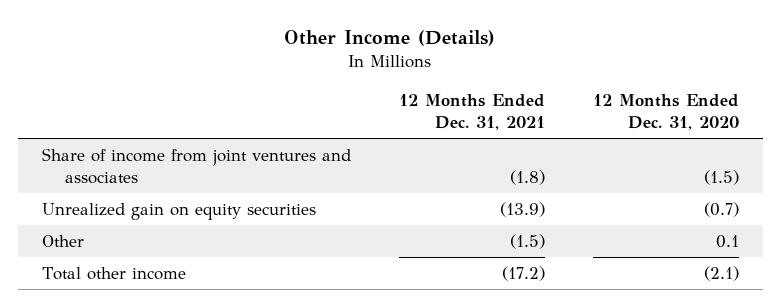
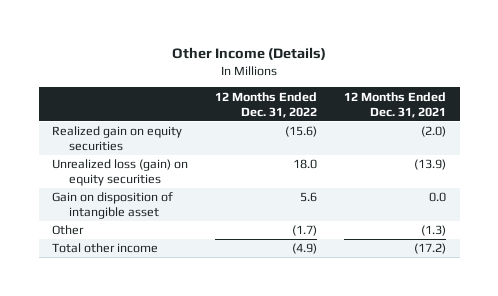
- | 12 Months Ended Dec. 31, 2021 | 12 Months Ended Dec. 31, 2020
+ | 12 Months Ended Dec. 31, 2022 | 12 Months Ended Dec. 31, 2021
- Share of income from joint ventures and associates | (1.8) | (1.5)
- Unrealized gain on equity securities | (13.9) | (0.7)
- Other | (1.5) | 0.1
+ Realized gain on equity securities | (15.6) | (2.0)
+ Unrealized loss (gain) on equity securities | 18.0 | (13.9)
+ Gain on disposition of intangible asset | 5.6 | 0.0
+ Other | (1.7) | (1.3)

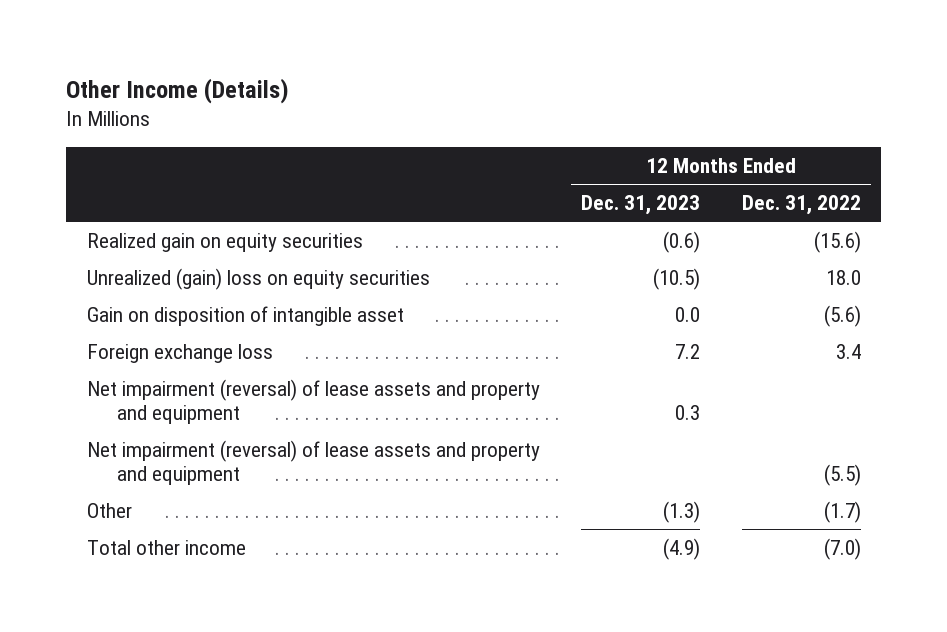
- | 12 Months Ended Dec. 31, 2022 | 12 Months Ended Dec. 31, 2021
+ | 12 Months Ended Dec. 31, 2023 | 12 Months Ended Dec. 31, 2022
- Unrealized loss (gain) on equity securities | 18.0 | (13.9)
- Gain on disposition of intangible asset | 5.6 | 0.0
+ Unrealized (gain) loss on equity securities | (10.5) | 18.0
+ Gain on disposition of intangible asset | 0.0 | (5.6)
+ Foreign exchange loss | 7.2 | 3.4
+ Net impairment (reversal) of lease assets and property and equipment | 0.3 |
+ Net impairment (reversal) of lease assets and property and equipment | | (5.5)
- Total other income | (4.9) | (17.2)
+ Total other income | (4.9) | (7.0)

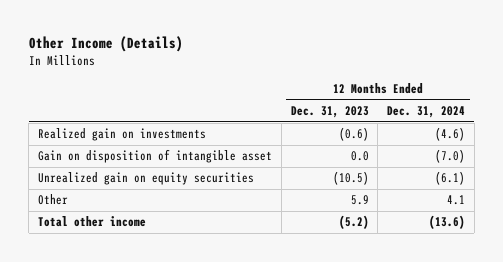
- | 12 Months Ended Dec. 31, 2023 | 12 Months Ended Dec. 31, 2022
+ | 12 Months Ended Dec. 31, 2023 | 12 Months Ended Dec. 31, 2024
- Realized gain on equity securities | (0.6) | (15.6)
- Unrealized (gain) loss on equity securities | (10.5) | 18.0
+ Realized gain on investments | (0.6) | (4.6)
- Foreign exchange loss | 7.2 | 3.4
- Net impairment (reversal) of lease assets and property and equipment | 0.3 |
- Net impairment (reversal) of lease assets and property and equipment | | (5.5)
- Other | (1.3) | (1.7)
- Total other income | (4.9) | (7.0)
+ Unrealized gain on equity securities | (10.5) | (6.1)
+ Other | 5.9 | 4.1
+ Total other income | (5.2) | (13.6)

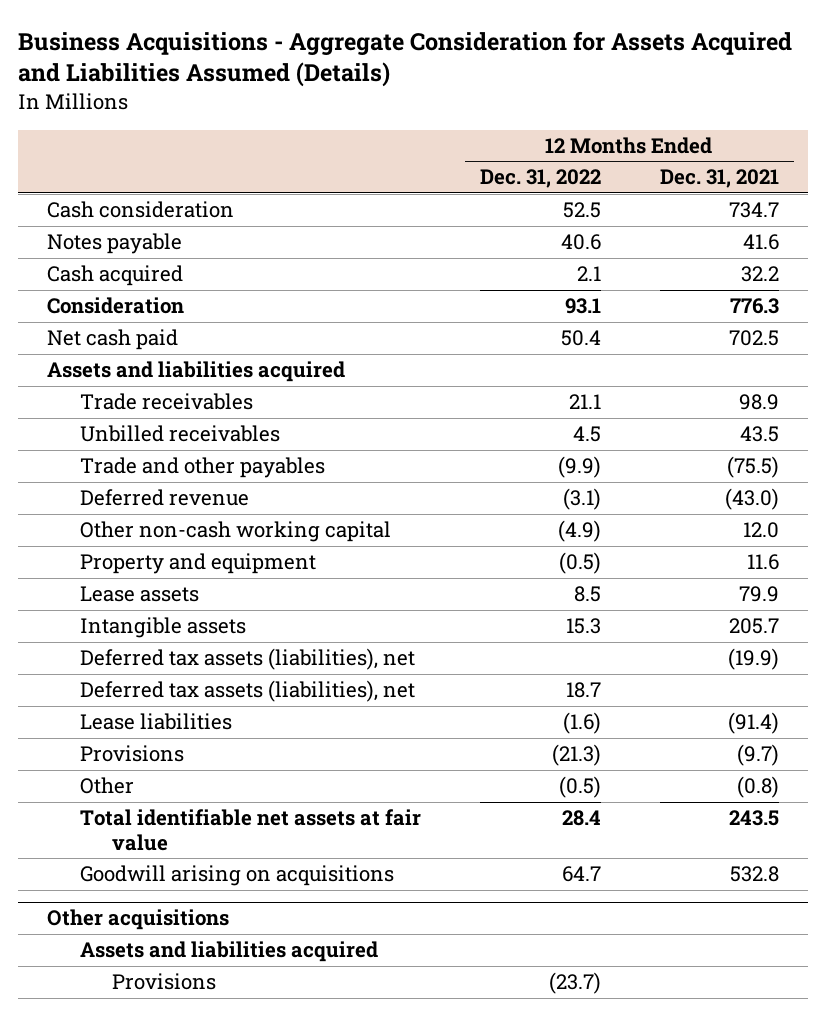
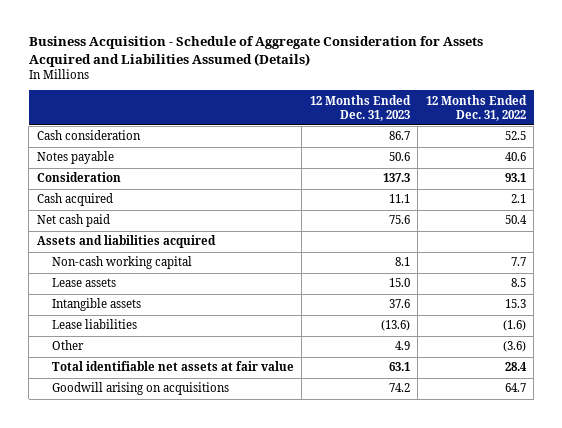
- Business Acquisitions - Aggregate Consideration for Assets Acquired and Liabilities Assumed (Details)
+ Business Acquisition - Schedule of Aggregate Consideration for Assets Acquired and Liabilities Assumed (Details)
- | 12 Months Ended Dec. 31, 2022 | 12 Months Ended Dec. 31, 2021
+ | 12 Months Ended Dec. 31, 2023 | 12 Months Ended Dec. 31, 2022
moved down: Cash acquired | 11.1 | 2.1
- Trade receivables | 21.1 | 98.9
- Unbilled receivables | 4.5 | 43.5
- Trade and other payables | (9.9) | (75.5)
- Deferred revenue | (3.1) | (43.0)
- Other non-cash working capital | (4.9) | 12.0
- Property and equipment | (0.5) | 11.6
+ Non-cash working capital | 8.1 | 7.7
- Deferred tax assets (liabilities), net | | (19.9)
- Deferred tax assets (liabilities), net | 18.7 |
- Provisions | (21.3) | (9.7)
- Other | (0.5) | (0.8)
+ Other | 4.9 | (3.6)
- Other acquisitions
- Assets and liabilities acquired
- Provisions | (23.7) |

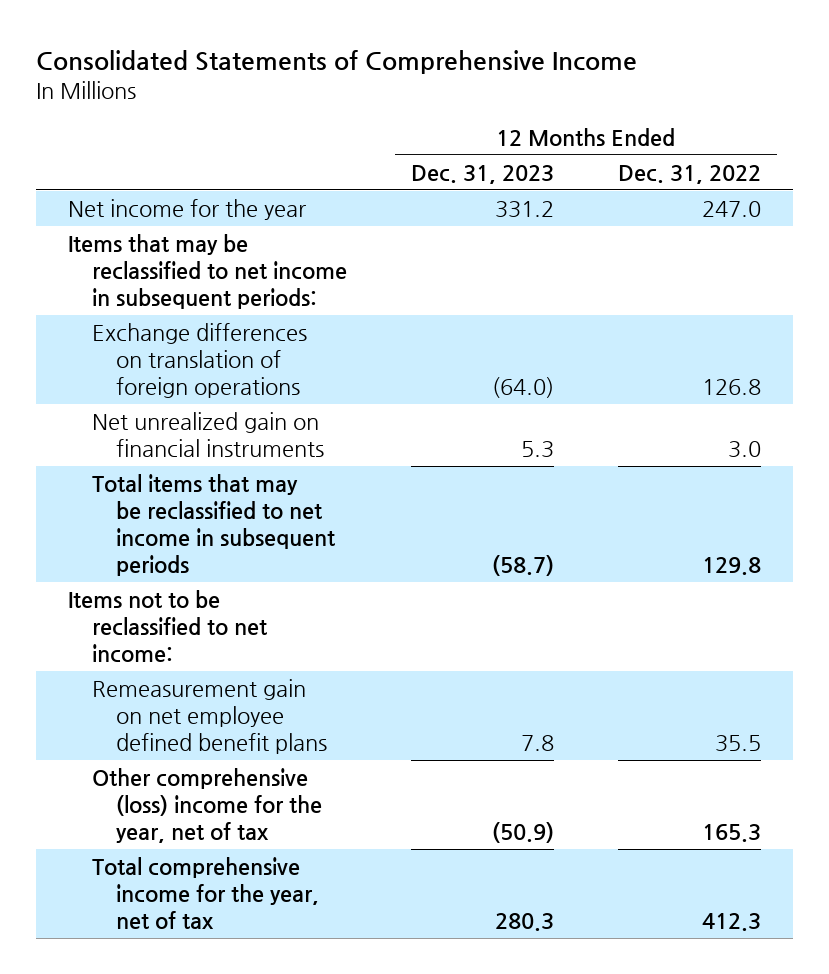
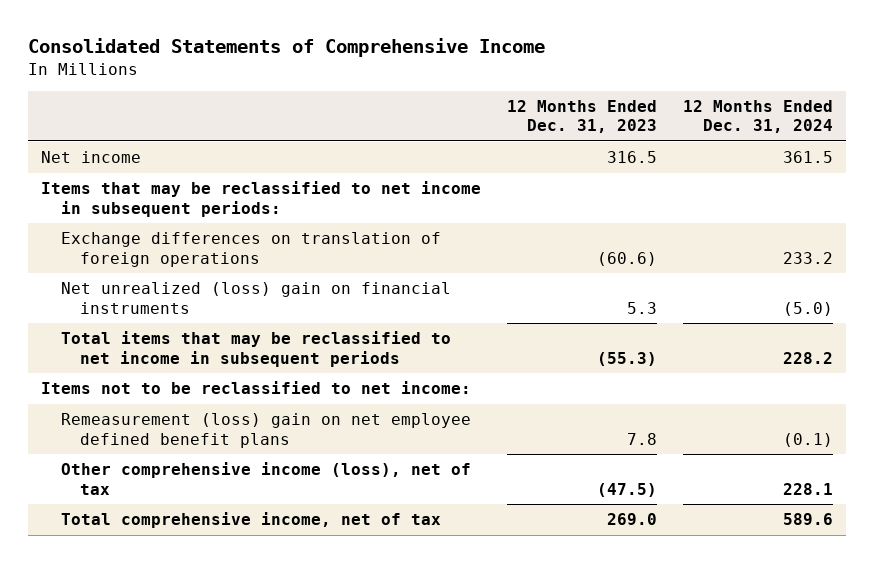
- | 12 Months Ended Dec. 31, 2023 | 12 Months Ended Dec. 31, 2022
+ | 12 Months Ended Dec. 31, 2023 | 12 Months Ended Dec. 31, 2024
- Net income for the year | 331.2 | 247.0
+ Net income | 316.5 | 361.5
- Exchange differences on translation of foreign operations | (64.0) | 126.8
- Net unrealized gain on financial instruments | 5.3 | 3.0
- Total items that may be reclassified to net income in subsequent periods | (58.7) | 129.8
+ Exchange differences on translation of foreign operations | (60.6) | 233.2
+ Net unrealized (loss) gain on financial instruments | 5.3 | (5.0)
+ Total items that may be reclassified to net income in subsequent periods | (55.3) | 228.2
- Remeasurement gain on net employee defined benefit plans | 7.8 | 35.5
- Other comprehensive (loss) income for the year, net of tax | (50.9) | 165.3
- Total comprehensive income for the year, net of tax | 280.3 | 412.3
+ Remeasurement (loss) gain on net employee defined benefit plans | 7.8 | (0.1)
+ Other comprehensive income (loss), net of tax | (47.5) | 228.1
+ Total comprehensive income, net of tax | 269.0 | 589.6

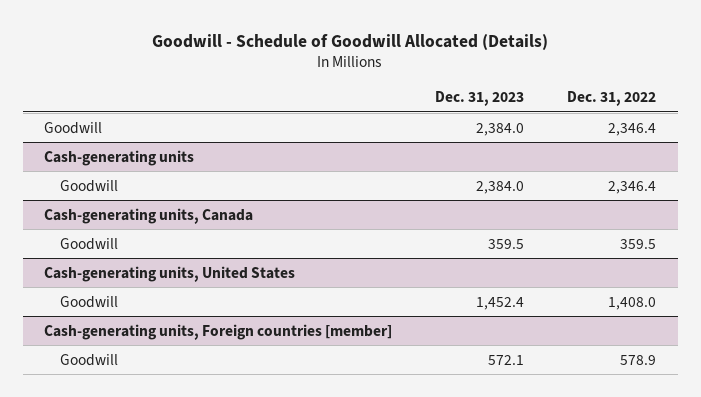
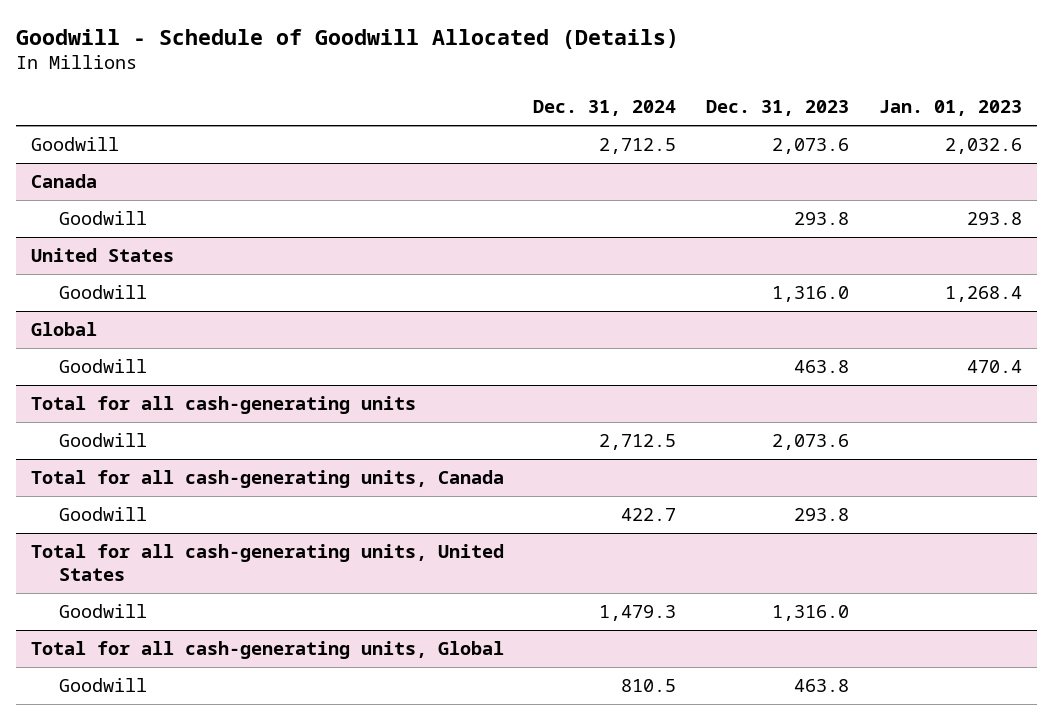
- | Dec. 31, 2023 | Dec. 31, 2022
+ | Dec. 31, 2024 | Dec. 31, 2023 | Jan. 01, 2023
- Goodwill | 2,384.0 | 2,346.4
- Cash-generating units
- Goodwill | 2,384.0 | 2,346.4
- Cash-generating units, Canada
- Goodwill | 359.5 | 359.5
- Cash-generating units, United States
- Goodwill | 1,452.4 | 1,408.0
- Cash-generating units, Foreign countries [member]
- Goodwill | 572.1 | 578.9
+ Goodwill | 2,712.5 | 2,073.6 | 2,032.6
+ Canada
+ Goodwill | | 293.8 | 293.8
+ United States
+ Goodwill | | 1,316.0 | 1,268.4
+ Global
+ Goodwill | | 463.8 | 470.4
+ Total for all cash-generating units
+ Goodwill | 2,712.5 | 2,073.6 |
+ Total for all cash-generating units, Canada
+ Goodwill | 422.7 | 293.8 |
+ Total for all cash-generating units, United States
+ Goodwill | 1,479.3 | 1,316.0 |
+ Total for all cash-generating units, Global
+ Goodwill | 810.5 | 463.8 |

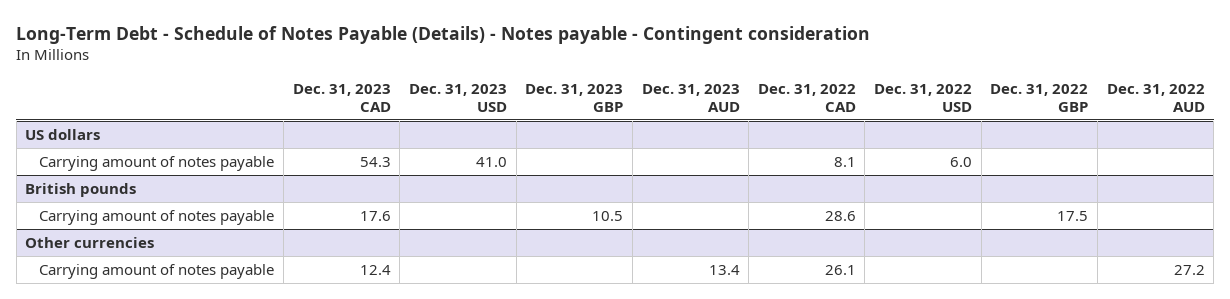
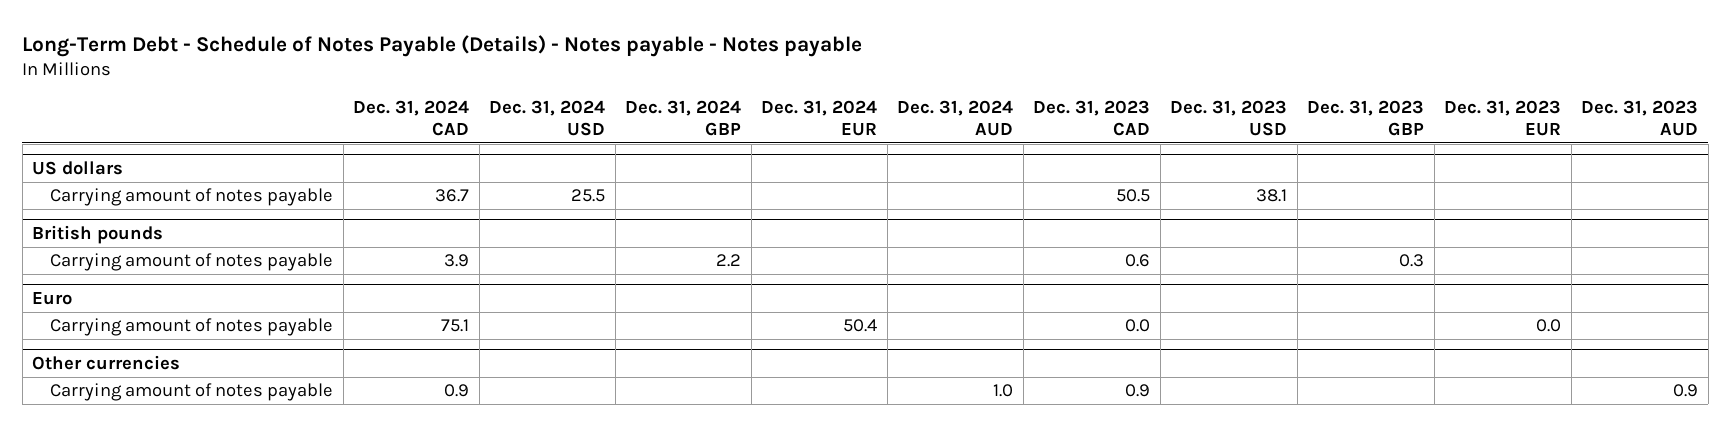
- Long-Term Debt - Schedule of Notes Payable (Details) - Notes payable - Contingent consideration
+ Long-Term Debt - Schedule of Notes Payable (Details) - Notes payable - Notes payable
- | Dec. 31, 2023 CAD | Dec. 31, 2023 USD | Dec. 31, 2023 GBP | Dec. 31, 2023 AUD | Dec. 31, 2022 CAD | Dec. 31, 2022 USD | Dec. 31, 2022 GBP | Dec. 31, 2022 AUD
+ | Dec. 31, 2024 CAD | Dec. 31, 2024 USD | Dec. 31, 2024 GBP | Dec. 31, 2024 EUR | Dec. 31, 2024 AUD | Dec. 31, 2023 CAD | Dec. 31, 2023 USD | Dec. 31, 2023 GBP | Dec. 31, 2023 EUR | Dec. 31, 2023 AUD
@ US dollars
- Carrying amount of notes payable | 54.3 | 41.0 | | | 8.1 | 6.0 | |
+ Carrying amount of notes payable | 36.7 | 25.5 | | | | 50.5 | 38.1 | | |
@ British pounds
- Carrying amount of notes payable | 17.6 | | 10.5 | | 28.6 | | 17.5 |
+ Carrying amount of notes payable | 3.9 | | 2.2 | | | 0.6 | | 0.3 | |
+ Euro
+ Carrying amount of notes payable | 75.1 | | | 50.4 | | 0.0 | | | 0.0 |
@ Other currencies
- Carrying amount of notes payable | 12.4 | | | 13.4 | 26.1 | | | 27.2
+ Carrying amount of notes payable | 0.9 | | | | 1.0 | 0.9 | | | | 0.9

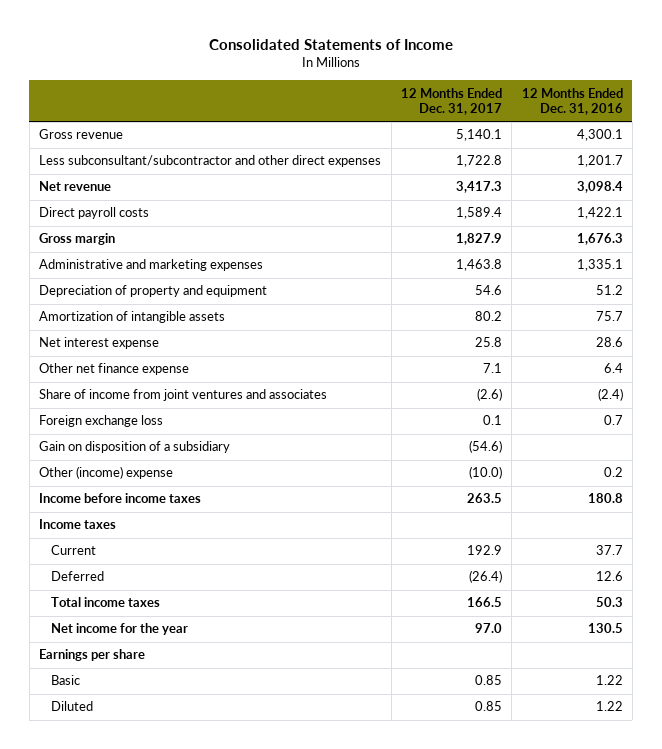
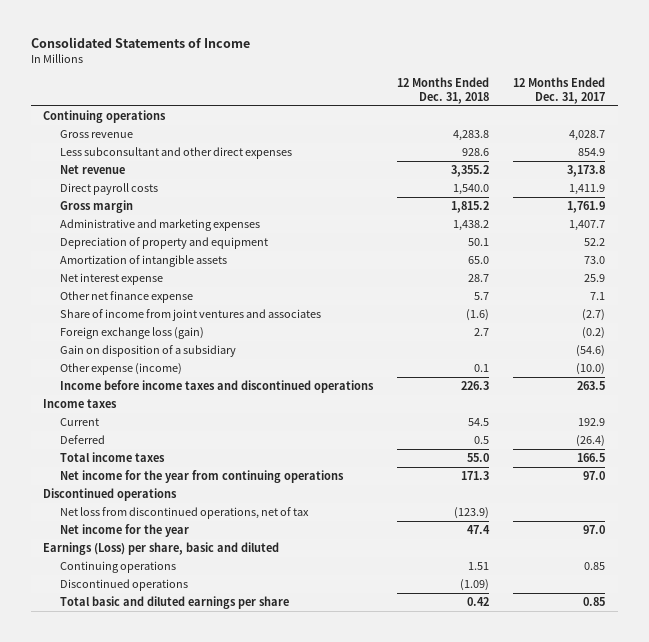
- | 12 Months Ended Dec. 31, 2017 | 12 Months Ended Dec. 31, 2016
+ | 12 Months Ended Dec. 31, 2018 | 12 Months Ended Dec. 31, 2017
- Gross revenue | 5,140.1 | 4,300.1
- Less subconsultant/subcontractor and other direct expenses | 1,722.8 | 1,201.7
- Net revenue | 3,417.3 | 3,098.4
- Direct payroll costs | 1,589.4 | 1,422.1
- Gross margin | 1,827.9 | 1,676.3
- Administrative and marketing expenses | 1,463.8 | 1,335.1
- Depreciation of property and equipment | 54.6 | 51.2
- Amortization of intangible assets | 80.2 | 75.7
- Net interest expense | 25.8 | 28.6
+ Continuing operations
+ Gross revenue | 4,283.8 | 4,028.7
+ Less subconsultant and other direct expenses | 928.6 | 854.9
+ Net revenue | 3,355.2 | 3,173.8
+ Direct payroll costs | 1,540.0 | 1,411.9
+ Gross margin | 1,815.2 | 1,761.9
+ Administrative and marketing expenses | 1,438.2 | 1,407.7
+ Depreciation of property and equipment | 50.1 | 52.2
+ Amortization of intangible assets | 65.0 | 73.0
+ Net interest expense | 28.7 | 25.9
- Share of income from joint ventures and associates | (2.6) | (2.4)
- Foreign exchange loss | 0.1 | 0.7
+ Share of income from joint ventures and associates | (1.6) | (2.7)
+ Foreign exchange loss (gain) | 2.7 | (0.2)
- Other (income) expense | (10.0) | 0.2
- Income before income taxes | 263.5 | 180.8
+ Other expense (income) | 0.1 | (10.0)
+ Income before income taxes and discontinued operations | 226.3 | 263.5
+ Net income for the year from continuing operations | 171.3 | 97.0
+ Discontinued operations
+ Net loss from discontinued operations, net of tax | (123.9) |
- Earnings per share
- Basic | 0.85 | 1.22
- Diluted | 0.85 | 1.22
+ Earnings (Loss) per share, basic and diluted
+ Continuing operations | 1.51 | 0.85
+ Discontinued operations | (1.09) |
+ Total basic and diluted earnings per share | 0.42 | 0.85

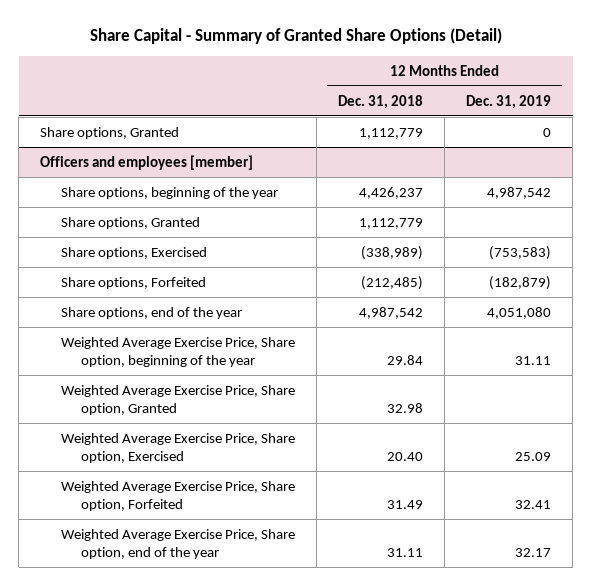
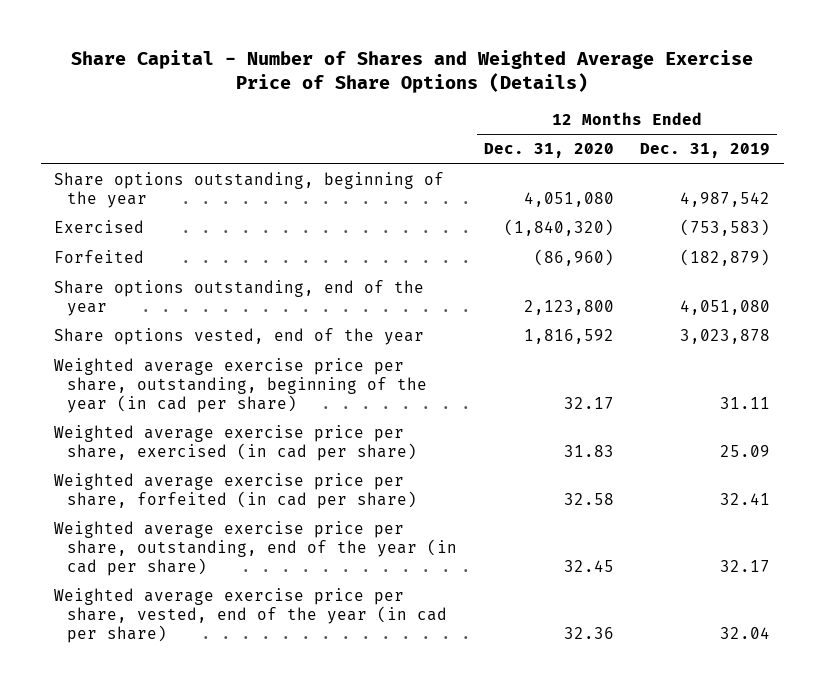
- Share Capital - Summary of Granted Share Options (Detail)
+ Share Capital - Number of Shares and Weighted Average Exercise Price of Share Options (Details)
- | 12 Months Ended Dec. 31, 2018 | 12 Months Ended Dec. 31, 2019
+ | 12 Months Ended Dec. 31, 2020 | 12 Months Ended Dec. 31, 2019
- Share options, Granted | 1,112,779 | 0
- Officers and employees [member]
- Share options, beginning of the year | 4,426,237 | 4,987,542
- Share options, Granted | 1,112,779 |
- Share options, Exercised | (338,989) | (753,583)
- Share options, Forfeited | (212,485) | (182,879)
- Share options, end of the year | 4,987,542 | 4,051,080
- Weighted Average Exercise Price, Share option, beginning of the year | 29.84 | 31.11
- Weighted Average Exercise Price, Share option, Granted | 32.98 |
- Weighted Average Exercise Price, Share option, Exercised | 20.40 | 25.09
- Weighted Average Exercise Price, Share option, Forfeited | 31.49 | 32.41
- Weighted Average Exercise Price, Share option, end of the year | 31.11 | 32.17
+ Share options outstanding, beginning of the year | 4,051,080 | 4,987,542
+ Exercised | (1,840,320) | (753,583)
+ Forfeited | (86,960) | (182,879)
+ Share options outstanding, end of the year | 2,123,800 | 4,051,080
+ Share options vested, end of the year | 1,816,592 | 3,023,878
+ Weighted average exercise price per share, outstanding, beginning of the year (in cad per share) | 32.17 | 31.11
+ Weighted average exercise price per share, exercised (in cad per share) | 31.83 | 25.09
+ Weighted average exercise price per share, forfeited (in cad per share) | 32.58 | 32.41
+ Weighted average exercise price per share, outstanding, end of the year (in cad per share) | 32.45 | 32.17
+ Weighted average exercise price per share, vested, end of the year (in cad per share) | 32.36 | 32.04

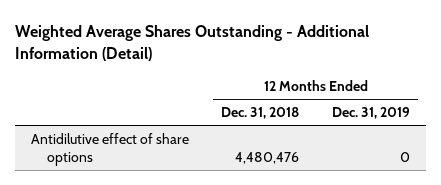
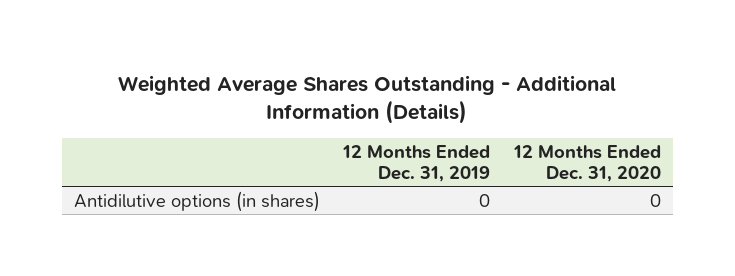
- Weighted Average Shares Outstanding - Additional Information (Detail)
+ Weighted Average Shares Outstanding - Additional Information (Details)
- | 12 Months Ended Dec. 31, 2018 | 12 Months Ended Dec. 31, 2019
+ | 12 Months Ended Dec. 31, 2019 | 12 Months Ended Dec. 31, 2020
- Antidilutive effect of share options | 4,480,476 | 0
+ Antidilutive options (in shares) | 0 | 0

